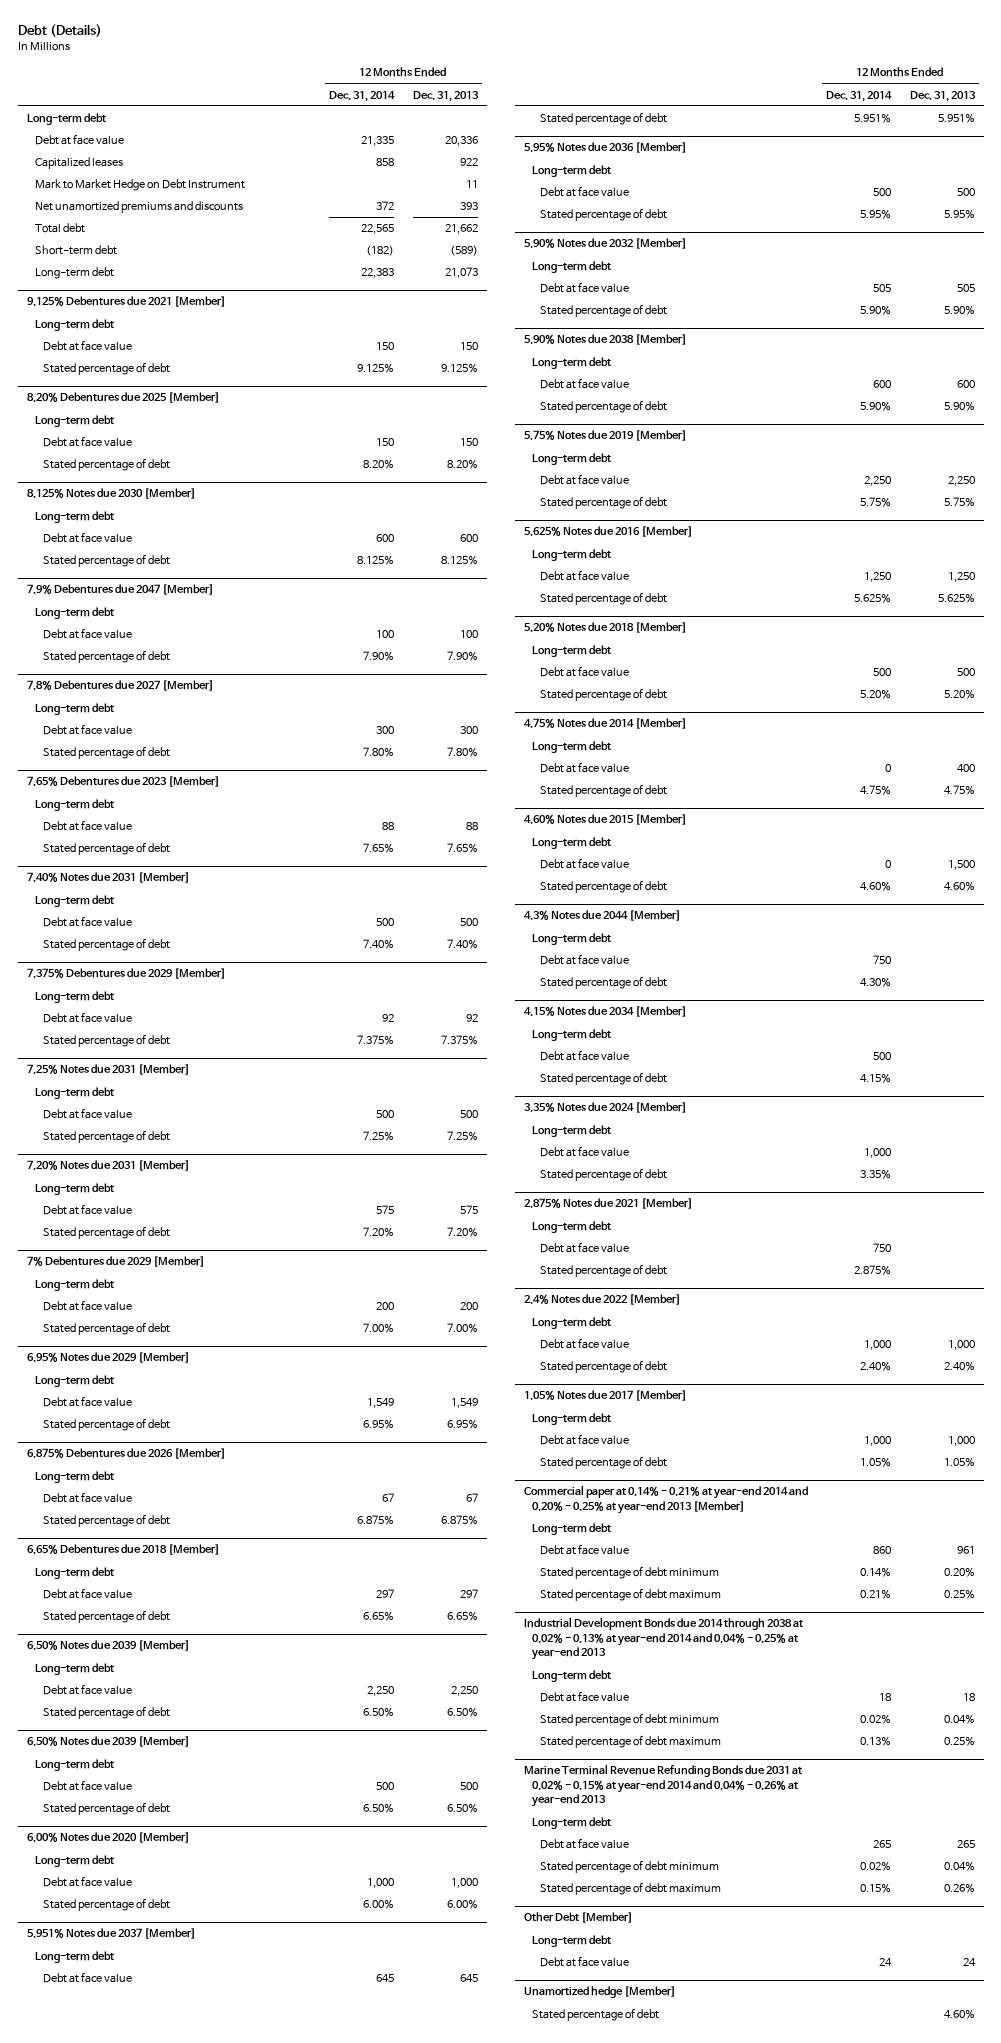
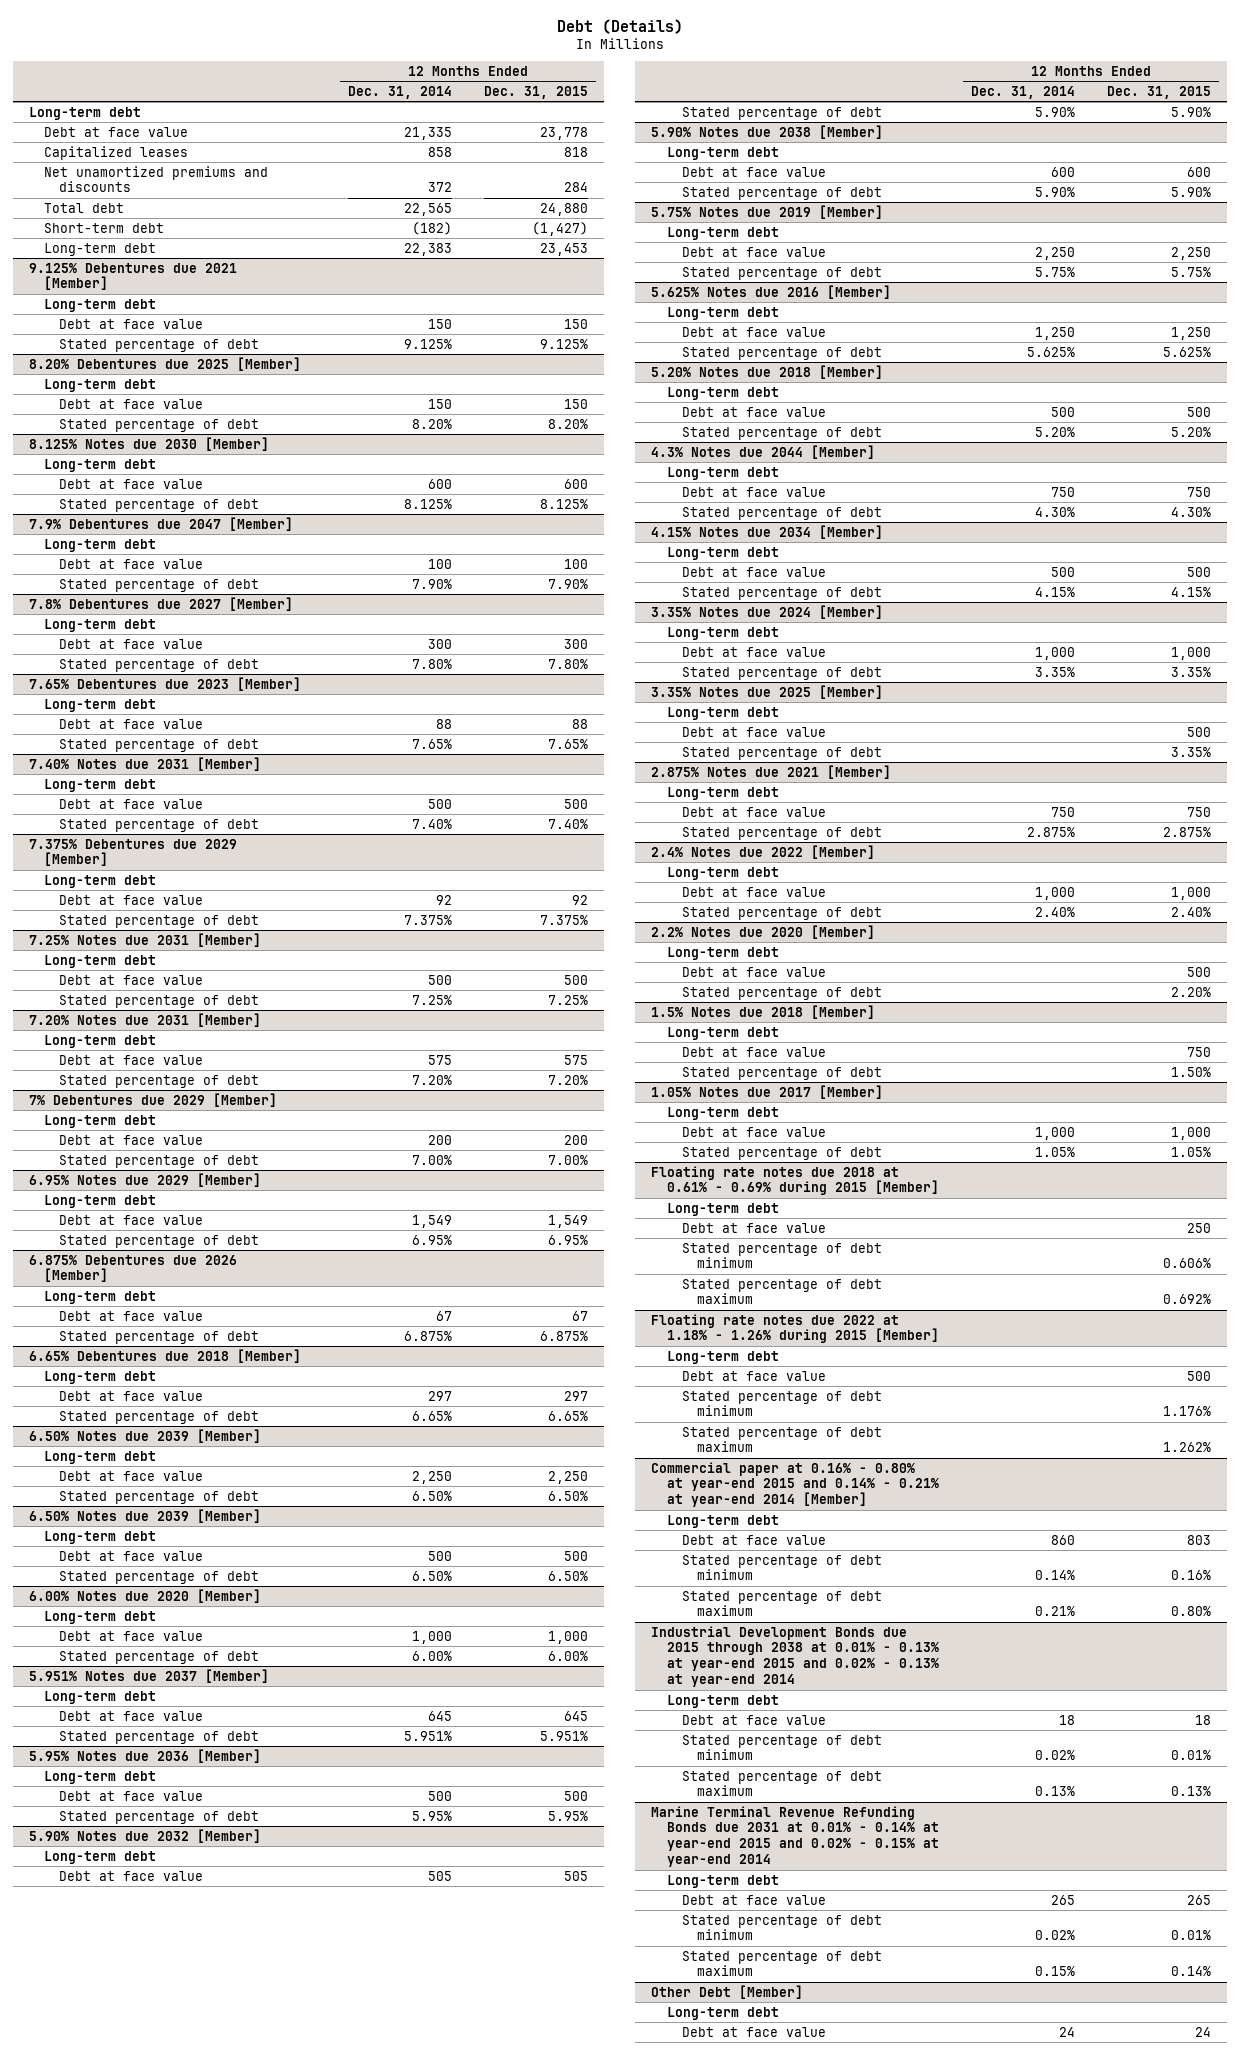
- | 12 Months Ended Dec. 31, 2014 | 12 Months Ended Dec. 31, 2013
+ | 12 Months Ended Dec. 31, 2014 | 12 Months Ended Dec. 31, 2015
- Mark to Market Hedge on Debt Instrument | | 11
- 4.75% Notes due 2014 [Member]
- Long-term debt
- Debt at face value | 0 | 400
- Stated percentage of debt | 4.75% | 4.75%
- 4.60% Notes due 2015 [Member]
- Long-term debt
- Debt at face value | 0 | 1,500
- Stated percentage of debt | 4.60% | 4.60%
+ 3.35% Notes due 2025 [Member]
+ Long-term debt
+ Debt at face value | | 500
+ Stated percentage of debt | | 3.35%
+ 2.2% Notes due 2020 [Member]
+ Long-term debt
+ Debt at face value | | 500
+ Stated percentage of debt | | 2.20%
+ 1.5% Notes due 2018 [Member]
+ Long-term debt
+ Debt at face value | | 750
+ Stated percentage of debt | | 1.50%
- Commercial paper at 0.14% - 0.21% at year-end 2014 and 0.20% - 0.25% at year-end 2013 [Member]
+ Floating rate notes due 2018 at 0.61% - 0.69% during 2015 [Member]
+ Debt at face value | | 250
+ Stated percentage of debt minimum | | 0.606%
+ Stated percentage of debt maximum | | 0.692%
+ Floating rate notes due 2022 at 1.18% - 1.26% during 2015 [Member]
+ Long-term debt
+ Debt at face value | | 500
+ Stated percentage of debt minimum | | 1.176%
+ Stated percentage of debt maximum | | 1.262%
+ Commercial paper at 0.16% - 0.80% at year-end 2015 and 0.14% - 0.21% at year-end 2014 [Member]
+ Long-term debt
- Industrial Development Bonds due 2014 through 2038 at 0.02% - 0.13% at year-end 2014 and 0.04% - 0.25% at year-end 2013
+ Industrial Development Bonds due 2015 through 2038 at 0.01% - 0.13% at year-end 2015 and 0.02% - 0.13% at year-end 2014
- Marine Terminal Revenue Refunding Bonds due 2031 at 0.02% - 0.15% at year-end 2014 and 0.04% - 0.26% at year-end 2013
+ Marine Terminal Revenue Refunding Bonds due 2031 at 0.01% - 0.14% at year-end 2015 and 0.02% - 0.15% at year-end 2014
- Unamortized hedge [Member]
- Stated percentage of debt | | 4.60%

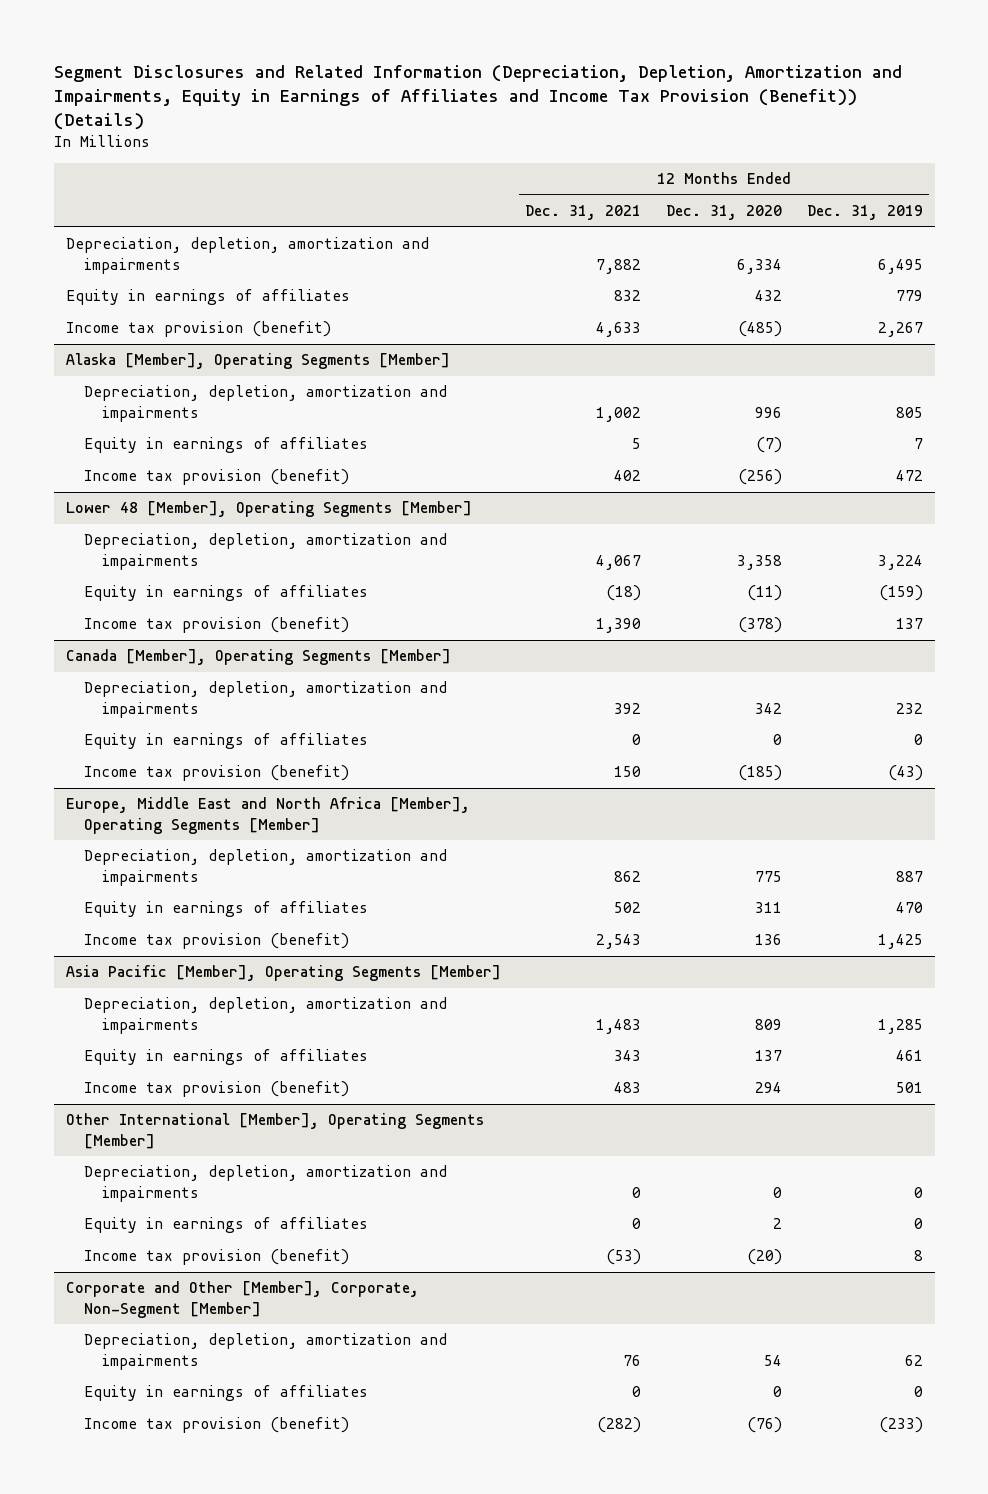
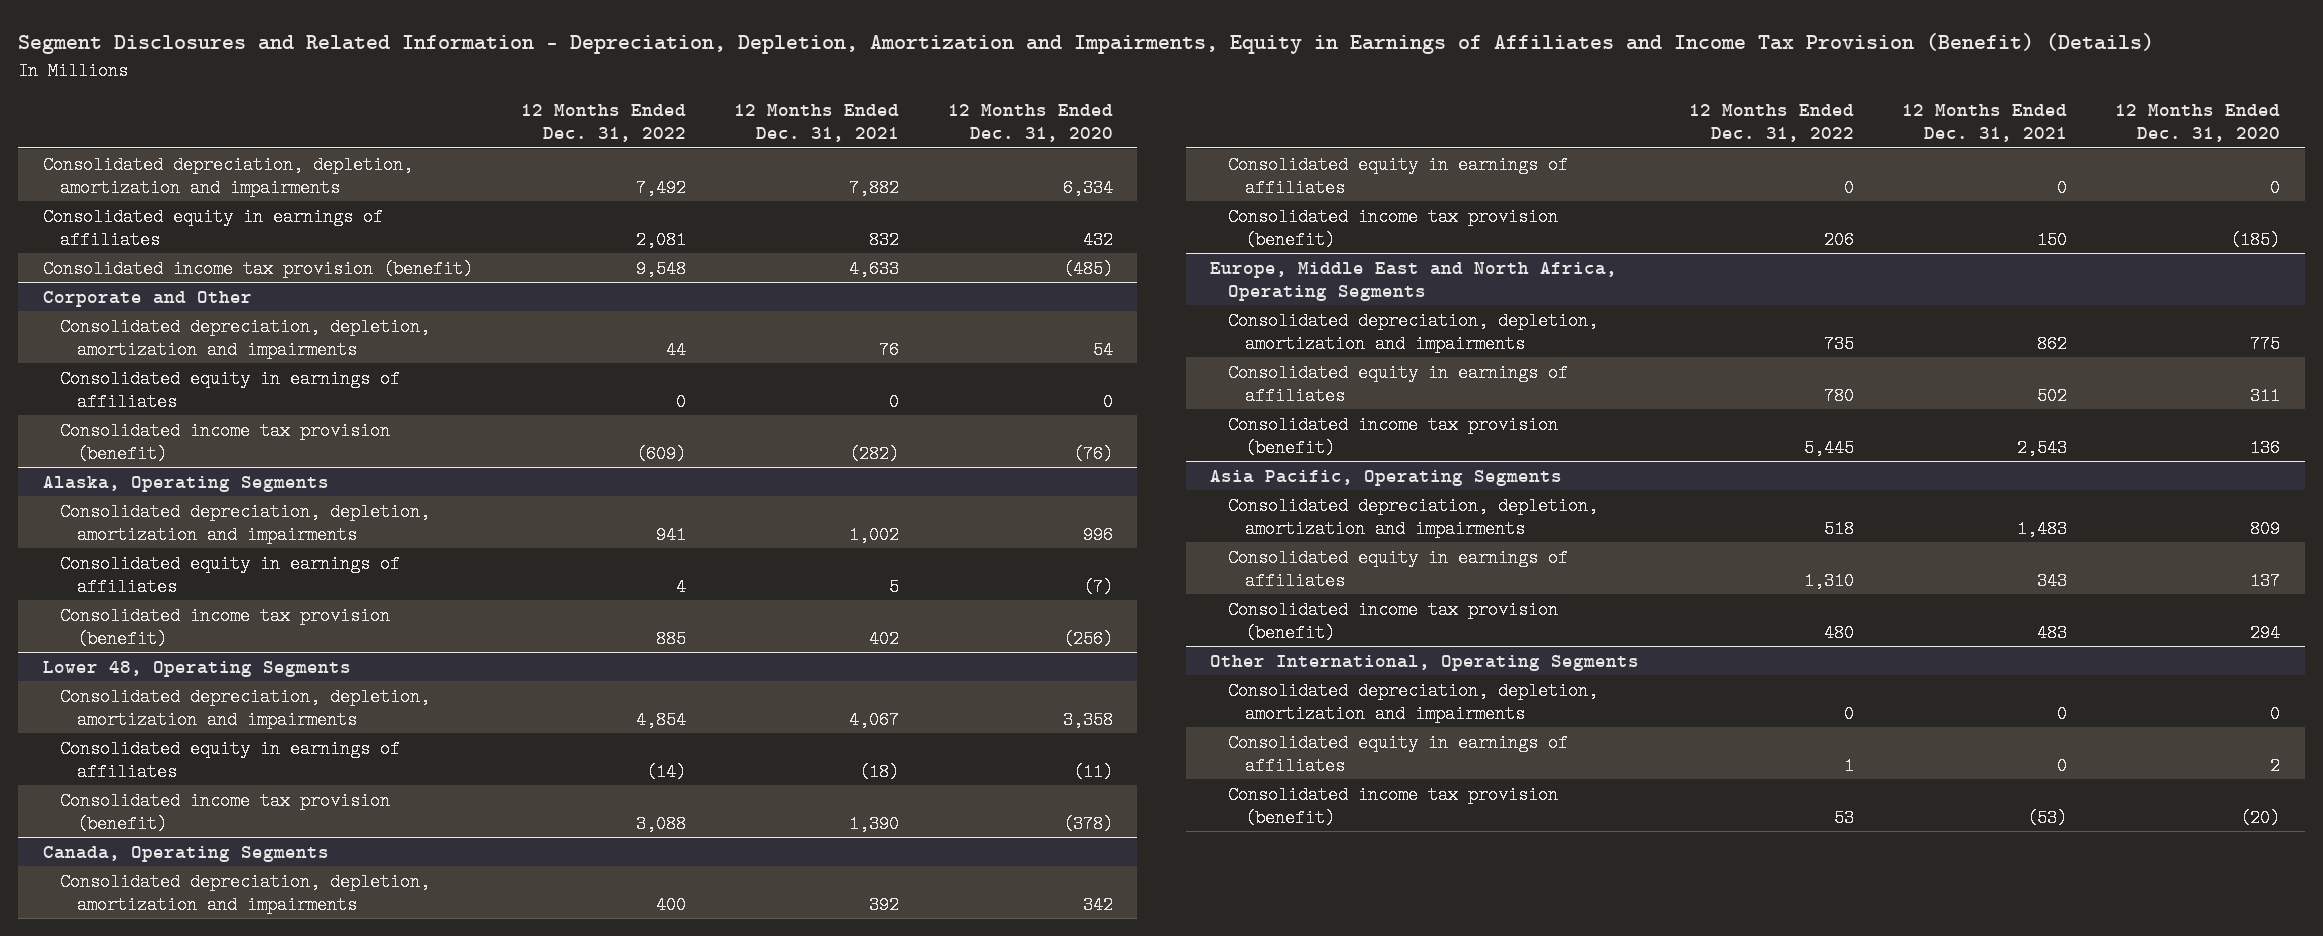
- Segment Disclosures and Related Information (Depreciation, Depletion, Amortization and Impairments, Equity in Earnings of Affiliates and Income Tax Provision (Benefit)) (Details)
+ Segment Disclosures and Related Information - Depreciation, Depletion, Amortization and Impairments, Equity in Earnings of Affiliates and Income Tax Provision (Benefit) (Details)
- | 12 Months Ended Dec. 31, 2021 | 12 Months Ended Dec. 31, 2020 | 12 Months Ended Dec. 31, 2019
+ | 12 Months Ended Dec. 31, 2022 | 12 Months Ended Dec. 31, 2021 | 12 Months Ended Dec. 31, 2020
- Depreciation, depletion, amortization and impairments | 7,882 | 6,334 | 6,495
- Equity in earnings of affiliates | 832 | 432 | 779
- Income tax provision (benefit) | 4,633 | (485) | 2,267
- Alaska [Member], Operating Segments [Member]
- Depreciation, depletion, amortization and impairments | 1,002 | 996 | 805
- Equity in earnings of affiliates | 5 | (7) | 7
- Income tax provision (benefit) | 402 | (256) | 472
- Lower 48 [Member], Operating Segments [Member]
- Depreciation, depletion, amortization and impairments | 4,067 | 3,358 | 3,224
- Equity in earnings of affiliates | (18) | (11) | (159)
- Income tax provision (benefit) | 1,390 | (378) | 137
- Canada [Member], Operating Segments [Member]
- Depreciation, depletion, amortization and impairments | 392 | 342 | 232
- Equity in earnings of affiliates | 0 | 0 | 0
- Income tax provision (benefit) | 150 | (185) | (43)
- Europe, Middle East and North Africa [Member], Operating Segments [Member]
- Depreciation, depletion, amortization and impairments | 862 | 775 | 887
- Equity in earnings of affiliates | 502 | 311 | 470
- Income tax provision (benefit) | 2,543 | 136 | 1,425
- Asia Pacific [Member], Operating Segments [Member]
- Depreciation, depletion, amortization and impairments | 1,483 | 809 | 1,285
- Equity in earnings of affiliates | 343 | 137 | 461
- Income tax provision (benefit) | 483 | 294 | 501
- Other International [Member], Operating Segments [Member]
- Depreciation, depletion, amortization and impairments | 0 | 0 | 0
- Equity in earnings of affiliates | 0 | 2 | 0
- Income tax provision (benefit) | (53) | (20) | 8
- Corporate and Other [Member], Corporate, Non-Segment [Member]
- Depreciation, depletion, amortization and impairments | 76 | 54 | 62
- Equity in earnings of affiliates | 0 | 0 | 0
- Income tax provision (benefit) | (282) | (76) | (233)
+ Consolidated depreciation, depletion, amortization and impairments | 7,492 | 7,882 | 6,334
+ Consolidated equity in earnings of affiliates | 2,081 | 832 | 432
+ Consolidated income tax provision (benefit) | 9,548 | 4,633 | (485)
+ Corporate and Other
+ Consolidated depreciation, depletion, amortization and impairments | 44 | 76 | 54
+ Consolidated equity in earnings of affiliates | 0 | 0 | 0
+ Consolidated income tax provision (benefit) | (609) | (282) | (76)
+ Alaska, Operating Segments
+ Consolidated depreciation, depletion, amortization and impairments | 941 | 1,002 | 996
+ Consolidated equity in earnings of affiliates | 4 | 5 | (7)
+ Consolidated income tax provision (benefit) | 885 | 402 | (256)
+ Lower 48, Operating Segments
+ Consolidated depreciation, depletion, amortization and impairments | 4,854 | 4,067 | 3,358
+ Consolidated equity in earnings of affiliates | (14) | (18) | (11)
+ Consolidated income tax provision (benefit) | 3,088 | 1,390 | (378)
+ Canada, Operating Segments
+ Consolidated depreciation, depletion, amortization and impairments | 400 | 392 | 342
+ Consolidated equity in earnings of affiliates | 0 | 0 | 0
+ Consolidated income tax provision (benefit) | 206 | 150 | (185)
+ Europe, Middle East and North Africa, Operating Segments
+ Consolidated depreciation, depletion, amortization and impairments | 735 | 862 | 775
+ Consolidated equity in earnings of affiliates | 780 | 502 | 311
+ Consolidated income tax provision (benefit) | 5,445 | 2,543 | 136
+ Asia Pacific, Operating Segments
+ Consolidated depreciation, depletion, amortization and impairments | 518 | 1,483 | 809
+ Consolidated equity in earnings of affiliates | 1,310 | 343 | 137
+ Consolidated income tax provision (benefit) | 480 | 483 | 294
+ Other International, Operating Segments
+ Consolidated depreciation, depletion, amortization and impairments | 0 | 0 | 0
+ Consolidated equity in earnings of affiliates | 1 | 0 | 2
+ Consolidated income tax provision (benefit) | 53 | (53) | (20)

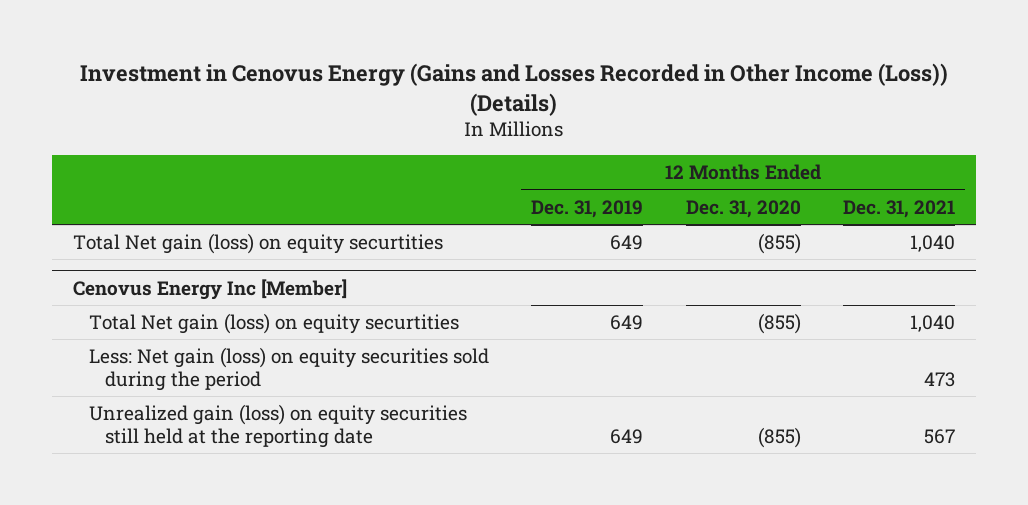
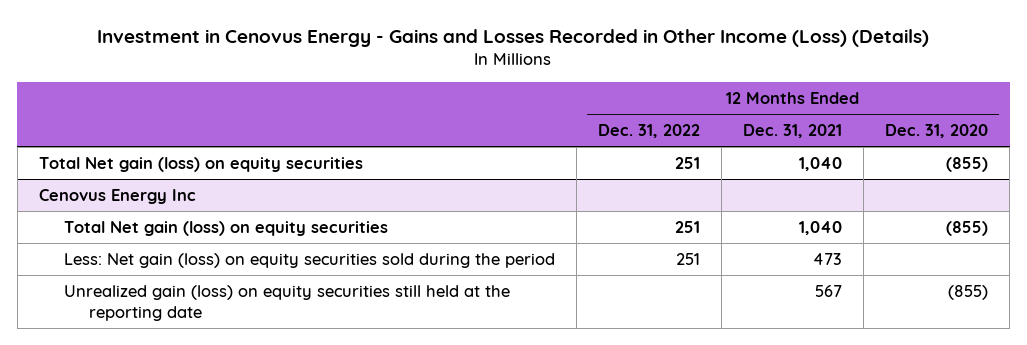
- Investment in Cenovus Energy (Gains and Losses Recorded in Other Income (Loss)) (Details)
+ Investment in Cenovus Energy - Gains and Losses Recorded in Other Income (Loss) (Details)
- | 12 Months Ended Dec. 31, 2019 | 12 Months Ended Dec. 31, 2020 | 12 Months Ended Dec. 31, 2021
+ | 12 Months Ended Dec. 31, 2022 | 12 Months Ended Dec. 31, 2021 | 12 Months Ended Dec. 31, 2020
- Total Net gain (loss) on equity securtities | 649 | (855) | 1,040
- Cenovus Energy Inc [Member]
- Total Net gain (loss) on equity securtities | 649 | (855) | 1,040
+ Total Net gain (loss) on equity securities | 251 | 1,040 | (855)
+ Cenovus Energy Inc
+ Total Net gain (loss) on equity securities | 251 | 1,040 | (855)

